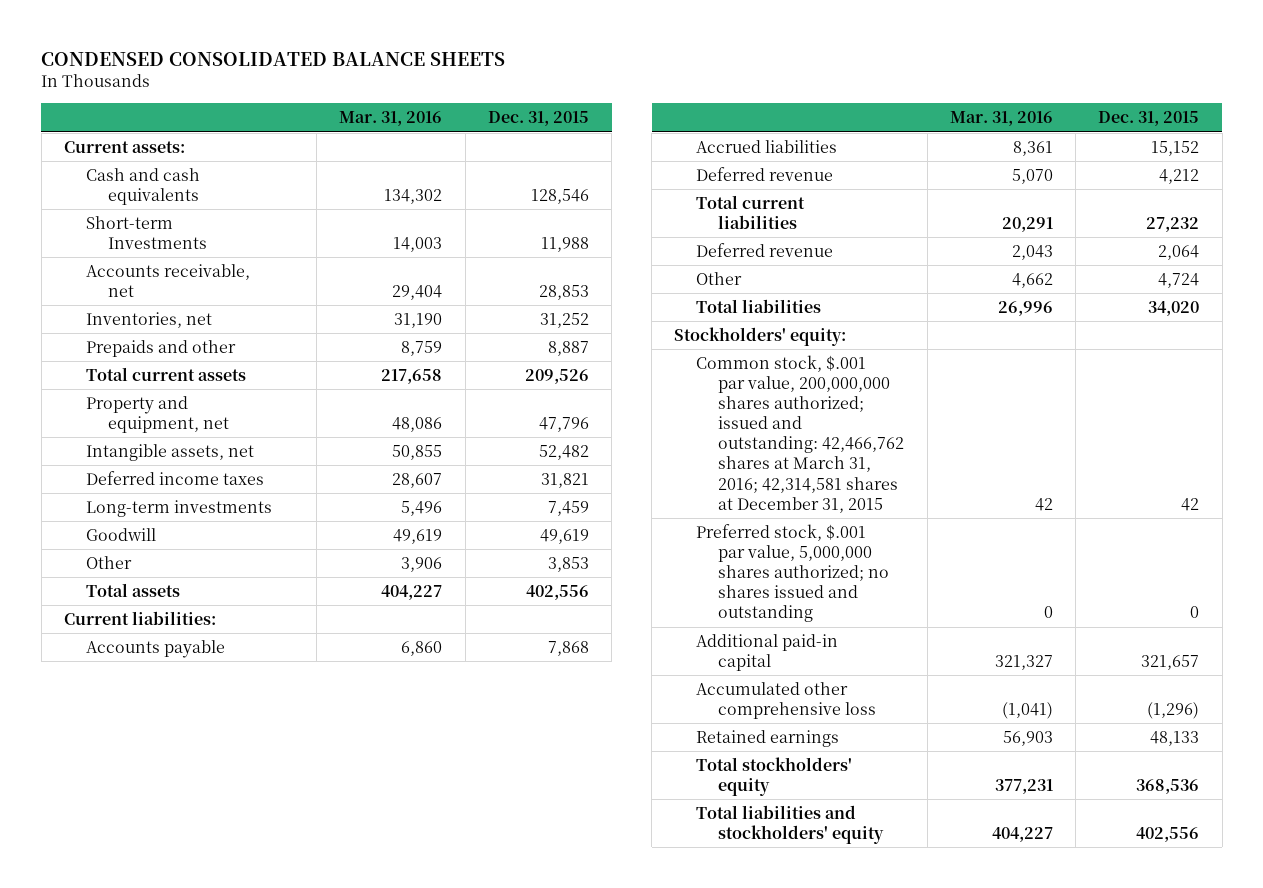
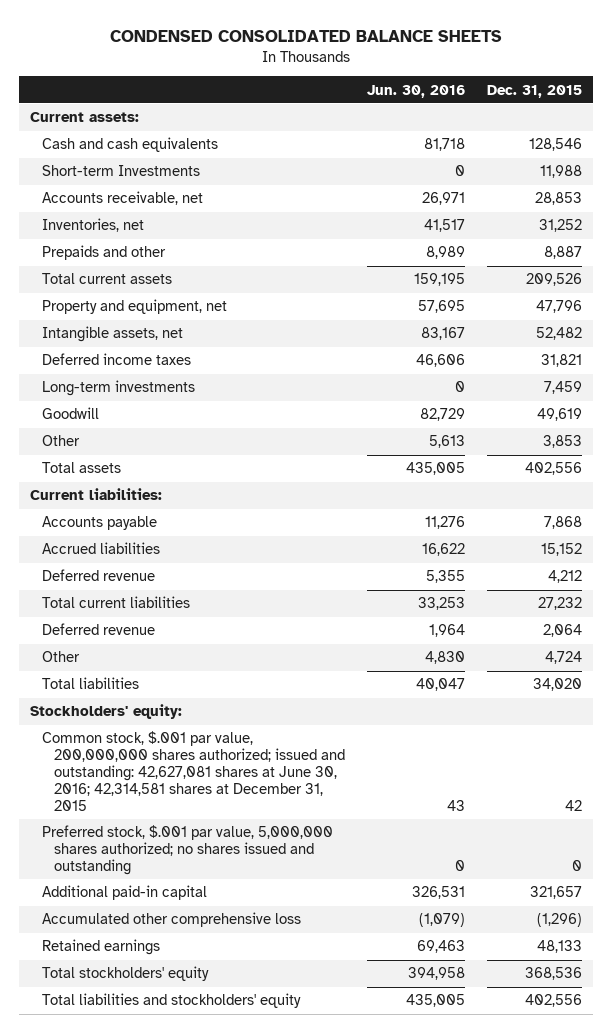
- | Mar. 31, 2016 | Dec. 31, 2015
+ | Jun. 30, 2016 | Dec. 31, 2015
- Common stock, $.001 par value, 200,000,000 shares authorized; issued and outstanding: 42,466,762 shares at March 31, 2016; 42,314,581 shares at December 31, 2015 | 42 | 42
+ Common stock, $.001 par value, 200,000,000 shares authorized; issued and outstanding: 42,627,081 shares at June 30, 2016; 42,314,581 shares at December 31, 2015 | 43 | 42

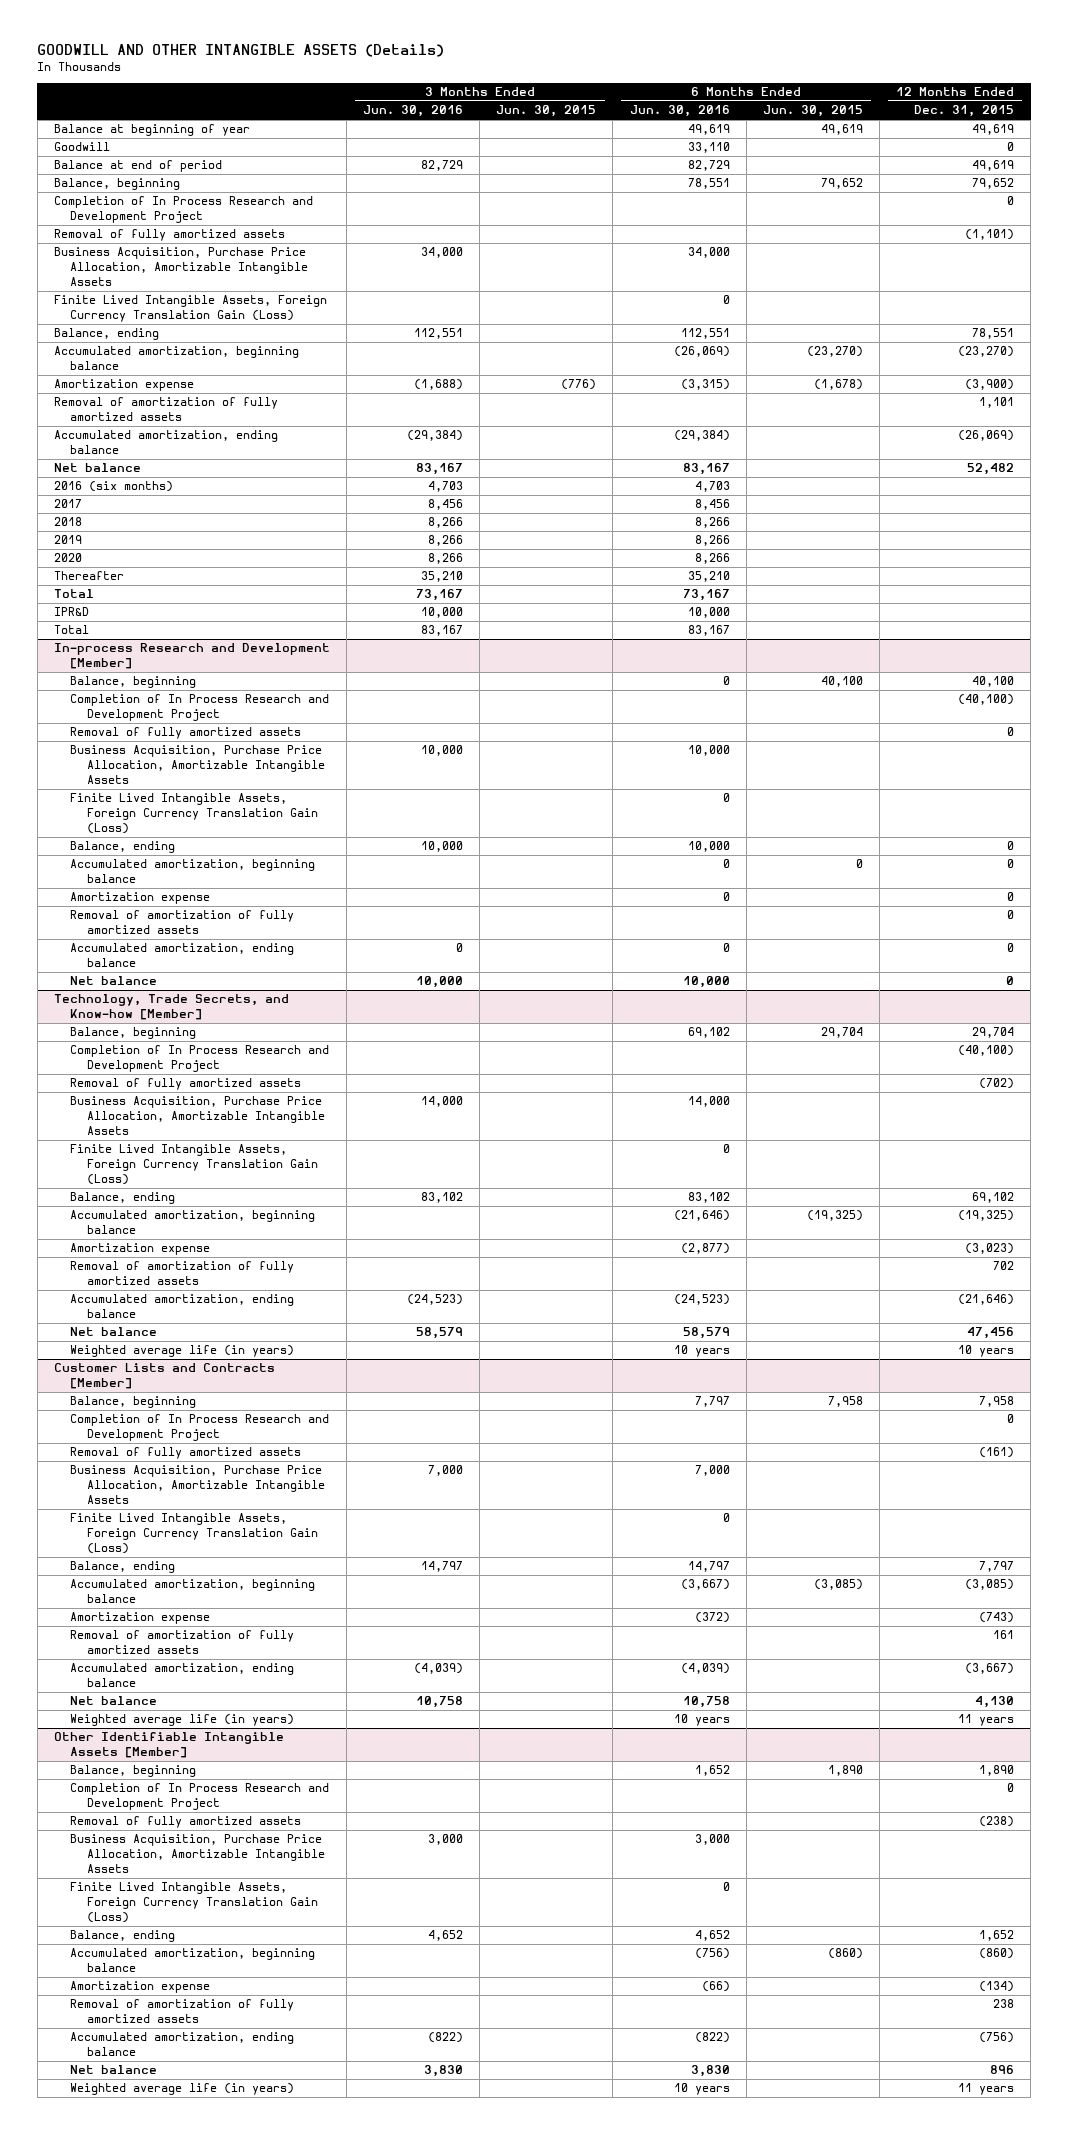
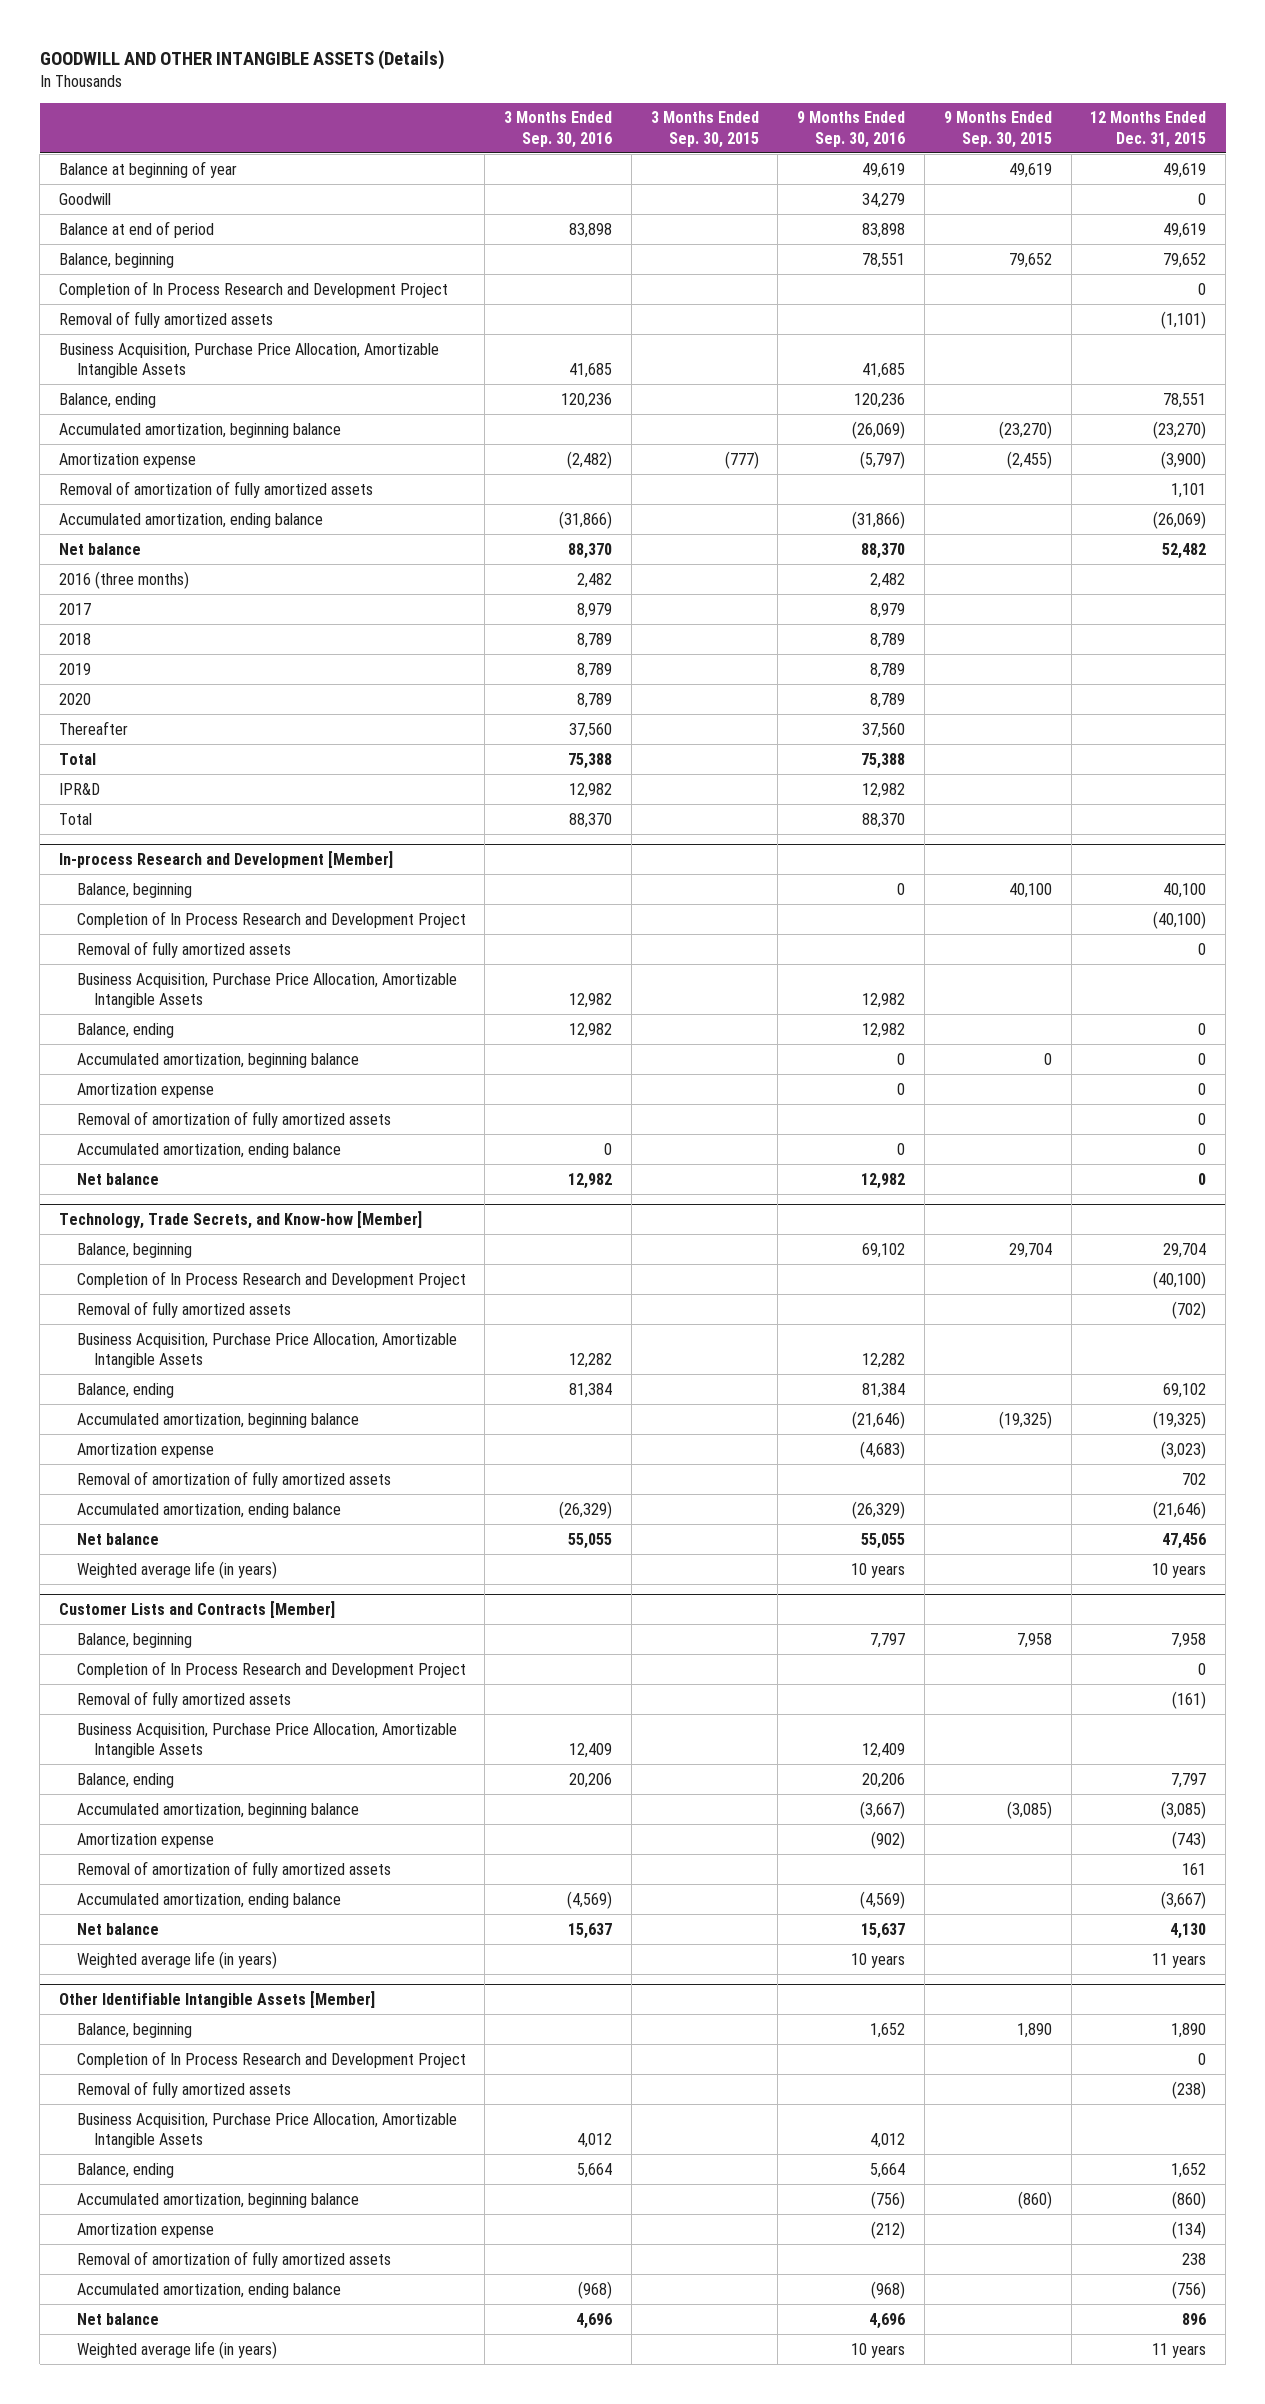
- | 3 Months Ended Jun. 30, 2016 | 3 Months Ended Jun. 30, 2015 | 6 Months Ended Jun. 30, 2016 | 6 Months Ended Jun. 30, 2015 | 12 Months Ended Dec. 31, 2015
+ | 3 Months Ended Sep. 30, 2016 | 3 Months Ended Sep. 30, 2015 | 9 Months Ended Sep. 30, 2016 | 9 Months Ended Sep. 30, 2015 | 12 Months Ended Dec. 31, 2015
- Finite Lived Intangible Assets, Foreign Currency Translation Gain (Loss) | | | 0 | |
- 2016 (six months) | 4,703 | | 4,703 | |
+ 2016 (three months) | 2,482 | | 2,482 | |
@ In-process Research and Development [Member]
- Finite Lived Intangible Assets, Foreign Currency Translation Gain (Loss) | | | 0 | |
@ Technology, Trade Secrets, and Know-how [Member]
- Finite Lived Intangible Assets, Foreign Currency Translation Gain (Loss) | | | 0 | |
@ Customer Lists and Contracts [Member]
- Finite Lived Intangible Assets, Foreign Currency Translation Gain (Loss) | | | 0 | |
@ Other Identifiable Intangible Assets [Member]
- Finite Lived Intangible Assets, Foreign Currency Translation Gain (Loss) | | | 0 | |

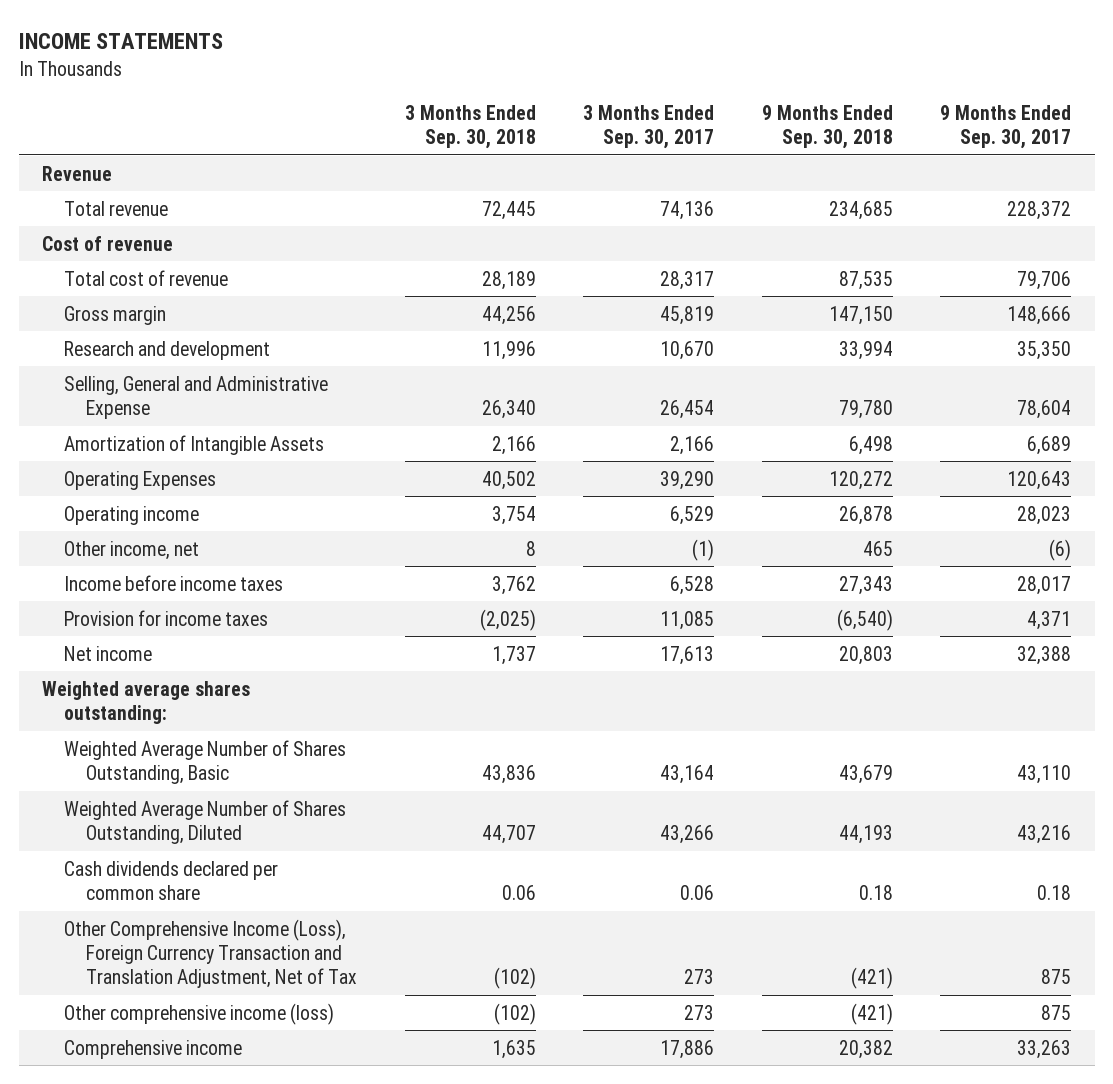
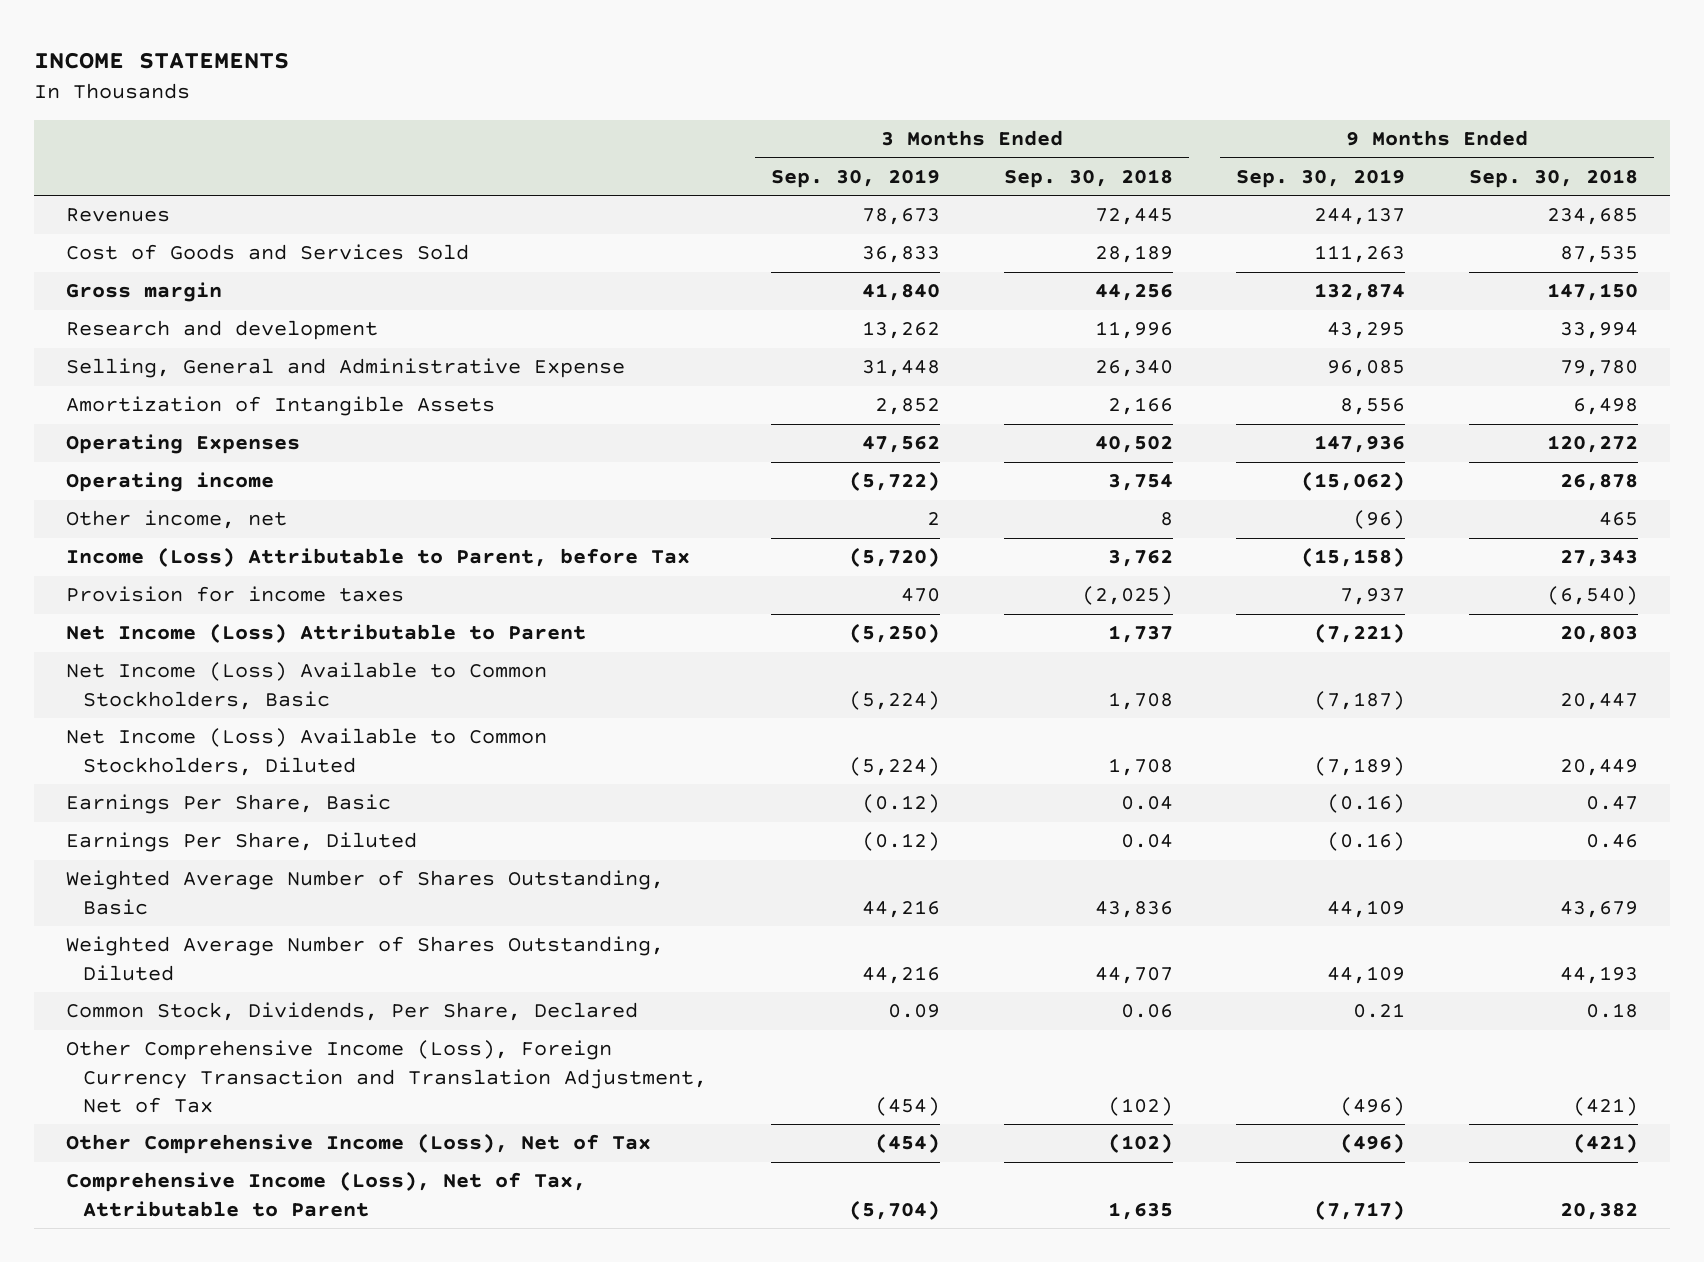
- | 3 Months Ended Sep. 30, 2018 | 3 Months Ended Sep. 30, 2017 | 9 Months Ended Sep. 30, 2018 | 9 Months Ended Sep. 30, 2017
+ | 3 Months Ended Sep. 30, 2019 | 3 Months Ended Sep. 30, 2018 | 9 Months Ended Sep. 30, 2019 | 9 Months Ended Sep. 30, 2018
- Revenue
- Total revenue | 72,445 | 74,136 | 234,685 | 228,372
- Cost of revenue
- Total cost of revenue | 28,189 | 28,317 | 87,535 | 79,706
+ Revenues | 78,673 | 72,445 | 244,137 | 234,685
+ Cost of Goods and Services Sold | 36,833 | 28,189 | 111,263 | 87,535
- Income before income taxes | 3,762 | 6,528 | 27,343 | 28,017
+ Income (Loss) Attributable to Parent, before Tax | (5,720) | 3,762 | (15,158) | 27,343
- Net income | 1,737 | 17,613 | 20,803 | 32,388
- Weighted average shares outstanding:
+ Net Income (Loss) Attributable to Parent | (5,250) | 1,737 | (7,221) | 20,803
+ Net Income (Loss) Available to Common Stockholders, Basic | (5,224) | 1,708 | (7,187) | 20,447
+ Net Income (Loss) Available to Common Stockholders, Diluted | (5,224) | 1,708 | (7,189) | 20,449
+ Earnings Per Share, Basic | (0.12) | 0.04 | (0.16) | 0.47
+ Earnings Per Share, Diluted | (0.12) | 0.04 | (0.16) | 0.46
- Cash dividends declared per common share | 0.06 | 0.06 | 0.18 | 0.18
+ Common Stock, Dividends, Per Share, Declared | 0.09 | 0.06 | 0.21 | 0.18
- Other comprehensive income (loss) | (102) | 273 | (421) | 875
- Comprehensive income | 1,635 | 17,886 | 20,382 | 33,263
+ Other Comprehensive Income (Loss), Net of Tax | (454) | (102) | (496) | (421)
+ Comprehensive Income (Loss), Net of Tax, Attributable to Parent | (5,704) | 1,635 | (7,717) | 20,382

